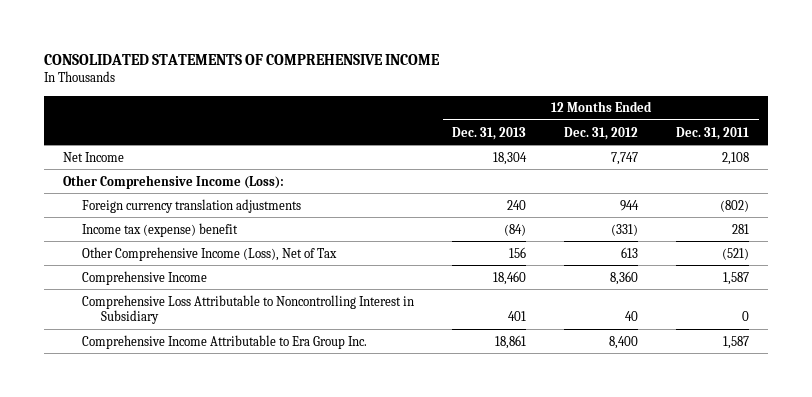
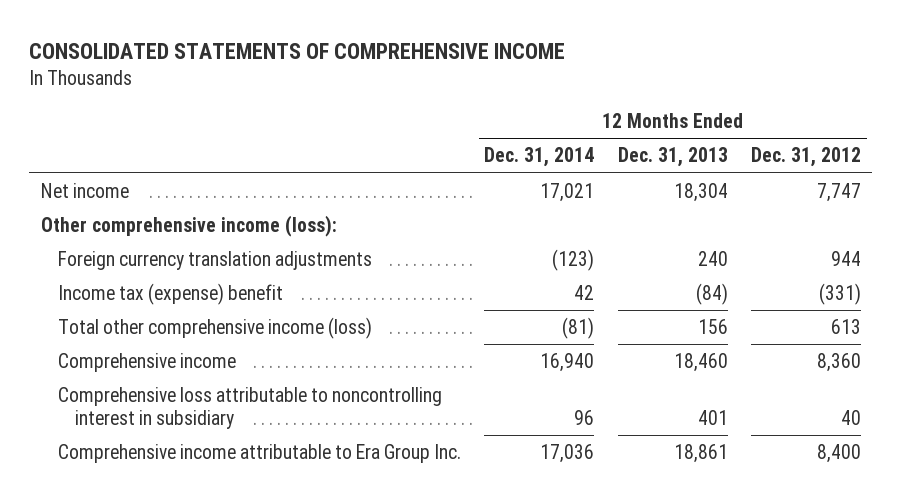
- | 12 Months Ended Dec. 31, 2013 | 12 Months Ended Dec. 31, 2012 | 12 Months Ended Dec. 31, 2011
+ | 12 Months Ended Dec. 31, 2014 | 12 Months Ended Dec. 31, 2013 | 12 Months Ended Dec. 31, 2012
- Net Income | 18,304 | 7,747 | 2,108
- Other Comprehensive Income (Loss):
+ Net income | 17,021 | 18,304 | 7,747
+ Other comprehensive income (loss):
- Other Comprehensive Income (Loss), Net of Tax | 156 | 613 | (521)
- Comprehensive Income | 18,460 | 8,360 | 1,587
- Comprehensive Loss Attributable to Noncontrolling Interest in Subsidiary | 401 | 40 | 0
- Comprehensive Income Attributable to Era Group Inc. | 18,861 | 8,400 | 1,587
+ Total other comprehensive income (loss) | (81) | 156 | 613
+ Comprehensive income | 16,940 | 18,460 | 8,360
+ Comprehensive loss attributable to noncontrolling interest in subsidiary | 96 | 401 | 40
+ Comprehensive income attributable to Era Group Inc. | 17,036 | 18,861 | 8,400

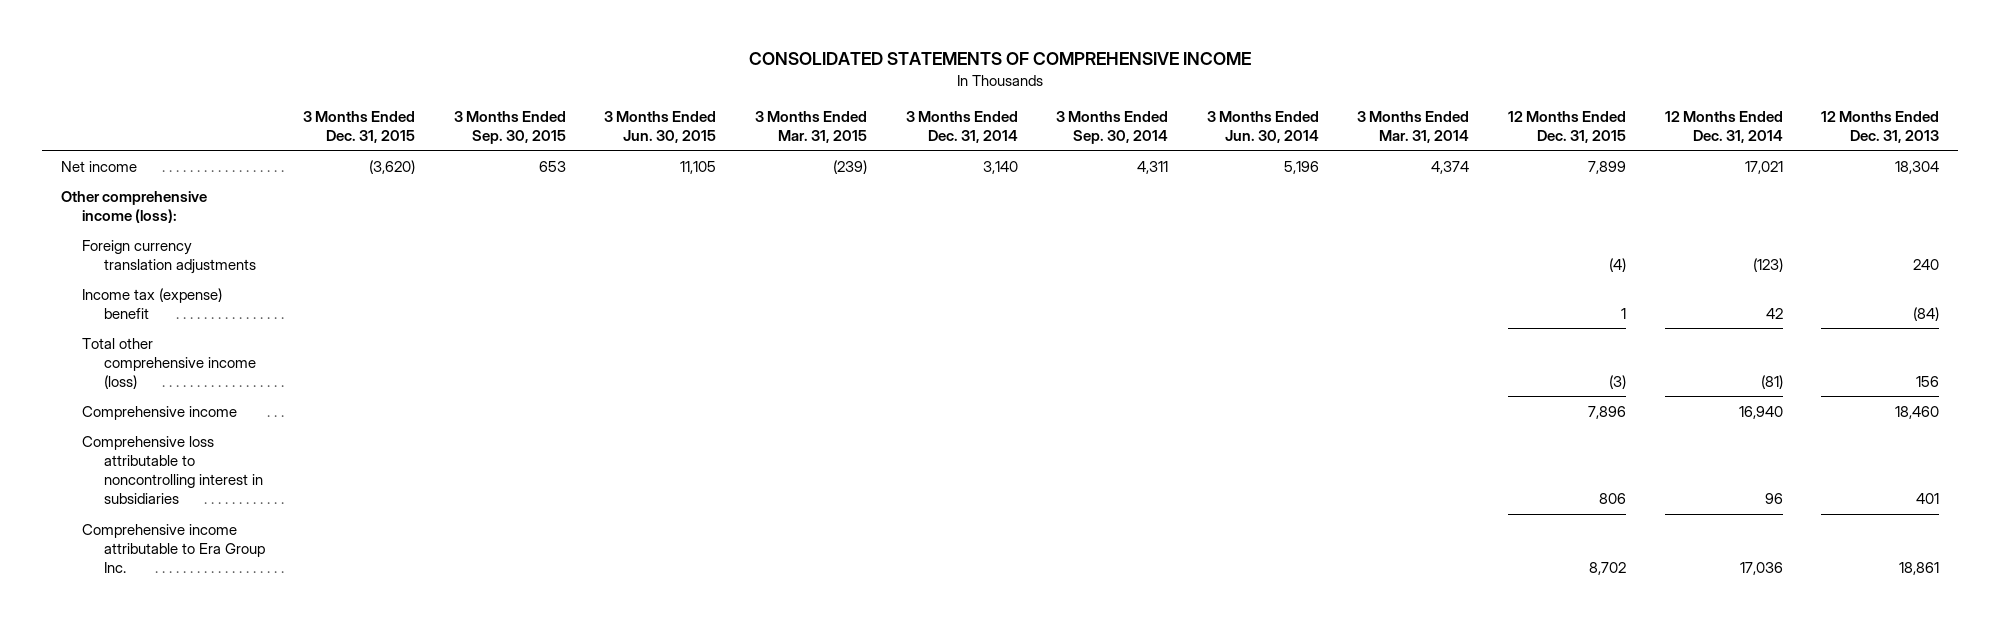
- | 12 Months Ended Dec. 31, 2014 | 12 Months Ended Dec. 31, 2013 | 12 Months Ended Dec. 31, 2012
+ | 3 Months Ended Dec. 31, 2015 | 3 Months Ended Sep. 30, 2015 | 3 Months Ended Jun. 30, 2015 | 3 Months Ended Mar. 31, 2015 | 3 Months Ended Dec. 31, 2014 | 3 Months Ended Sep. 30, 2014 | 3 Months Ended Jun. 30, 2014 | 3 Months Ended Mar. 31, 2014 | 12 Months Ended Dec. 31, 2015 | 12 Months Ended Dec. 31, 2014 | 12 Months Ended Dec. 31, 2013
- Comprehensive loss attributable to noncontrolling interest in subsidiary | 96 | 401 | 40
+ Comprehensive loss attributable to noncontrolling interest in subsidiaries | | | | | | | | | 806 | 96 | 401

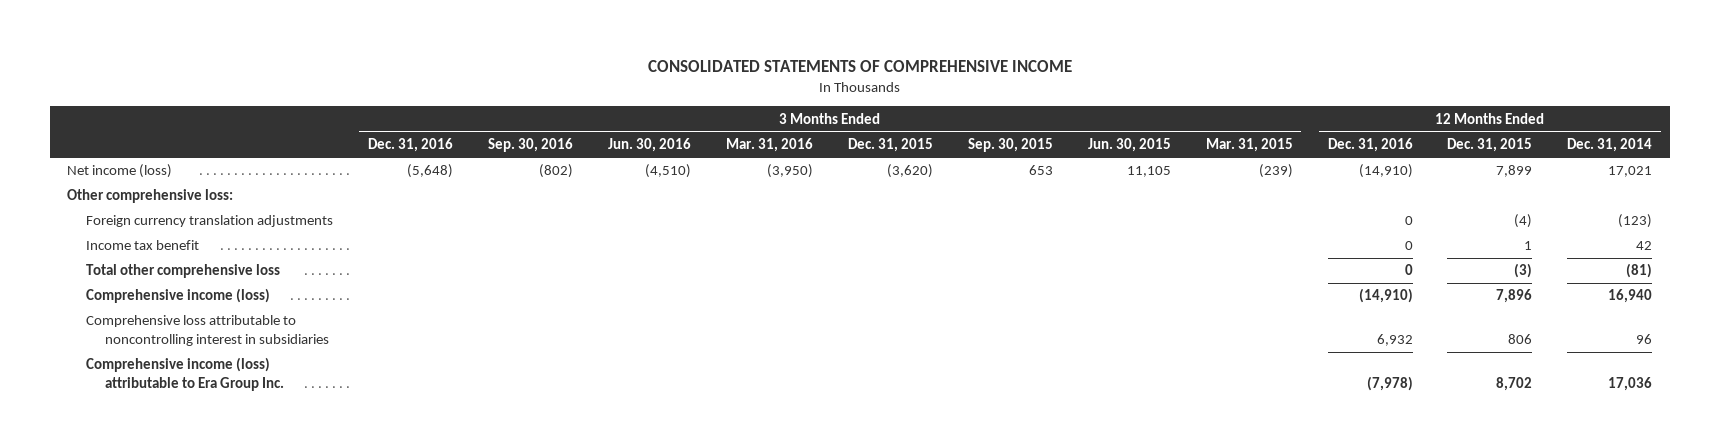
- | 3 Months Ended Dec. 31, 2015 | 3 Months Ended Sep. 30, 2015 | 3 Months Ended Jun. 30, 2015 | 3 Months Ended Mar. 31, 2015 | 3 Months Ended Dec. 31, 2014 | 3 Months Ended Sep. 30, 2014 | 3 Months Ended Jun. 30, 2014 | 3 Months Ended Mar. 31, 2014 | 12 Months Ended Dec. 31, 2015 | 12 Months Ended Dec. 31, 2014 | 12 Months Ended Dec. 31, 2013
+ | 3 Months Ended Dec. 31, 2016 | 3 Months Ended Sep. 30, 2016 | 3 Months Ended Jun. 30, 2016 | 3 Months Ended Mar. 31, 2016 | 3 Months Ended Dec. 31, 2015 | 3 Months Ended Sep. 30, 2015 | 3 Months Ended Jun. 30, 2015 | 3 Months Ended Mar. 31, 2015 | 12 Months Ended Dec. 31, 2016 | 12 Months Ended Dec. 31, 2015 | 12 Months Ended Dec. 31, 2014
- Net income | (3,620) | 653 | 11,105 | (239) | 3,140 | 4,311 | 5,196 | 4,374 | 7,899 | 17,021 | 18,304
- Other comprehensive income (loss):
+ Net income (loss) | (5,648) | (802) | (4,510) | (3,950) | (3,620) | 653 | 11,105 | (239) | (14,910) | 7,899 | 17,021
+ Other comprehensive loss:
- Income tax (expense) benefit | | | | | | | | | 1 | 42 | (84)
- Total other comprehensive income (loss) | | | | | | | | | (3) | (81) | 156
- Comprehensive income | | | | | | | | | 7,896 | 16,940 | 18,460
+ Income tax benefit | | | | | | | | | 0 | 1 | 42
+ Total other comprehensive loss | | | | | | | | | 0 | (3) | (81)
+ Comprehensive income (loss) | | | | | | | | | (14,910) | 7,896 | 16,940
- Comprehensive income attributable to Era Group Inc. | | | | | | | | | 8,702 | 17,036 | 18,861
+ Comprehensive income (loss) attributable to Era Group Inc. | | | | | | | | | (7,978) | 8,702 | 17,036

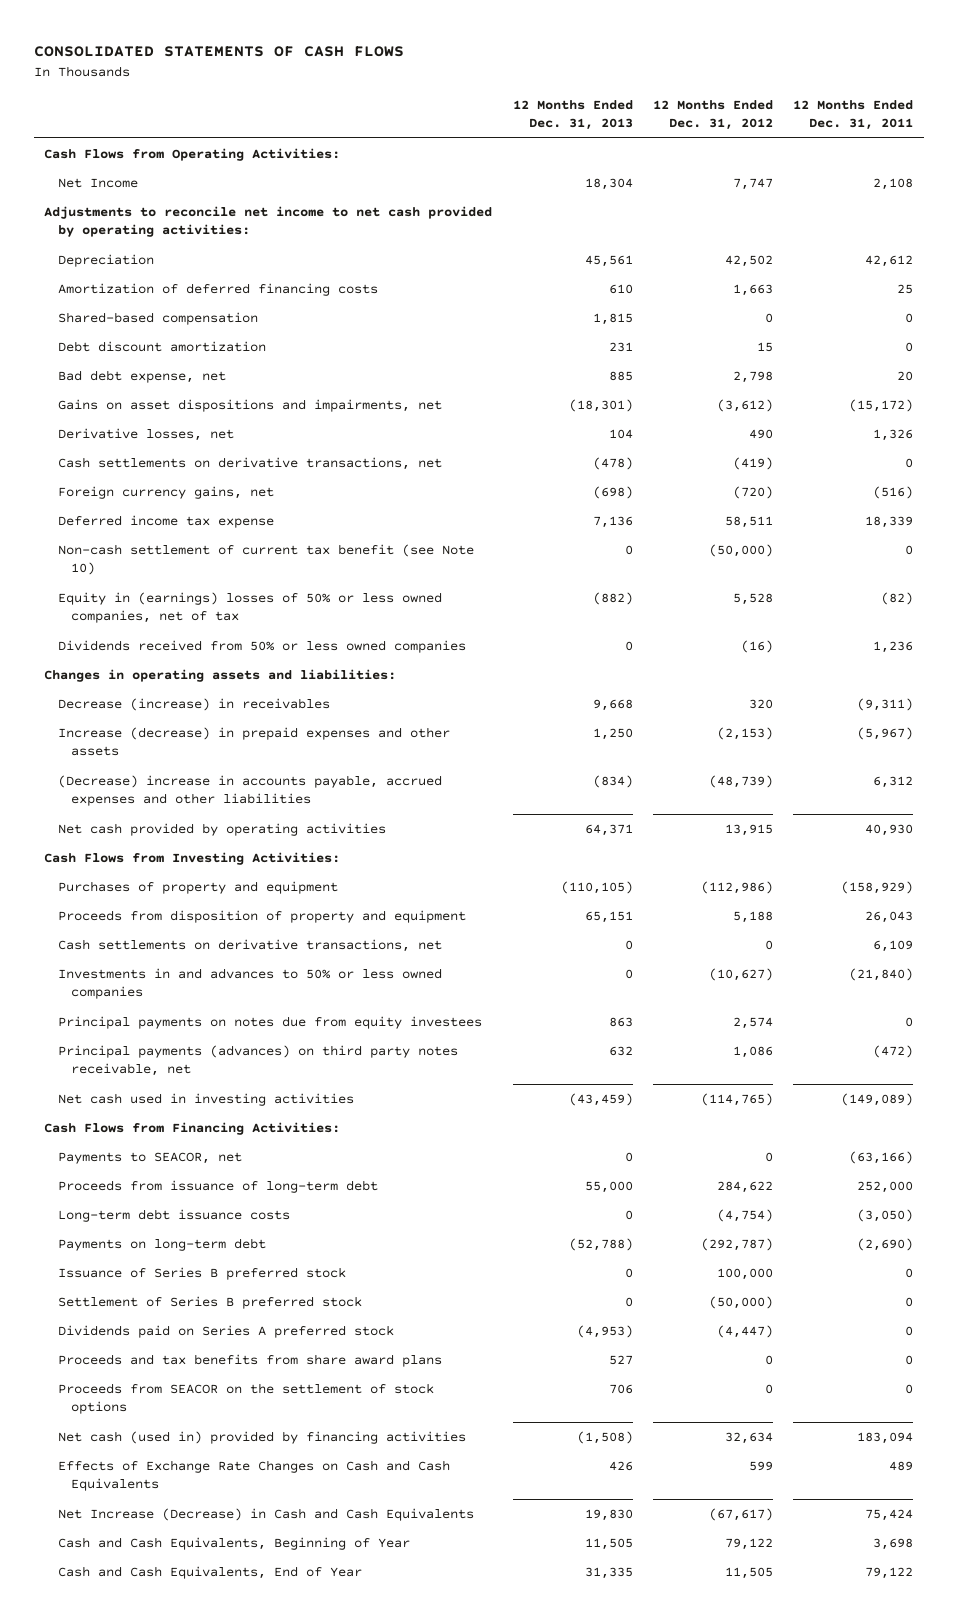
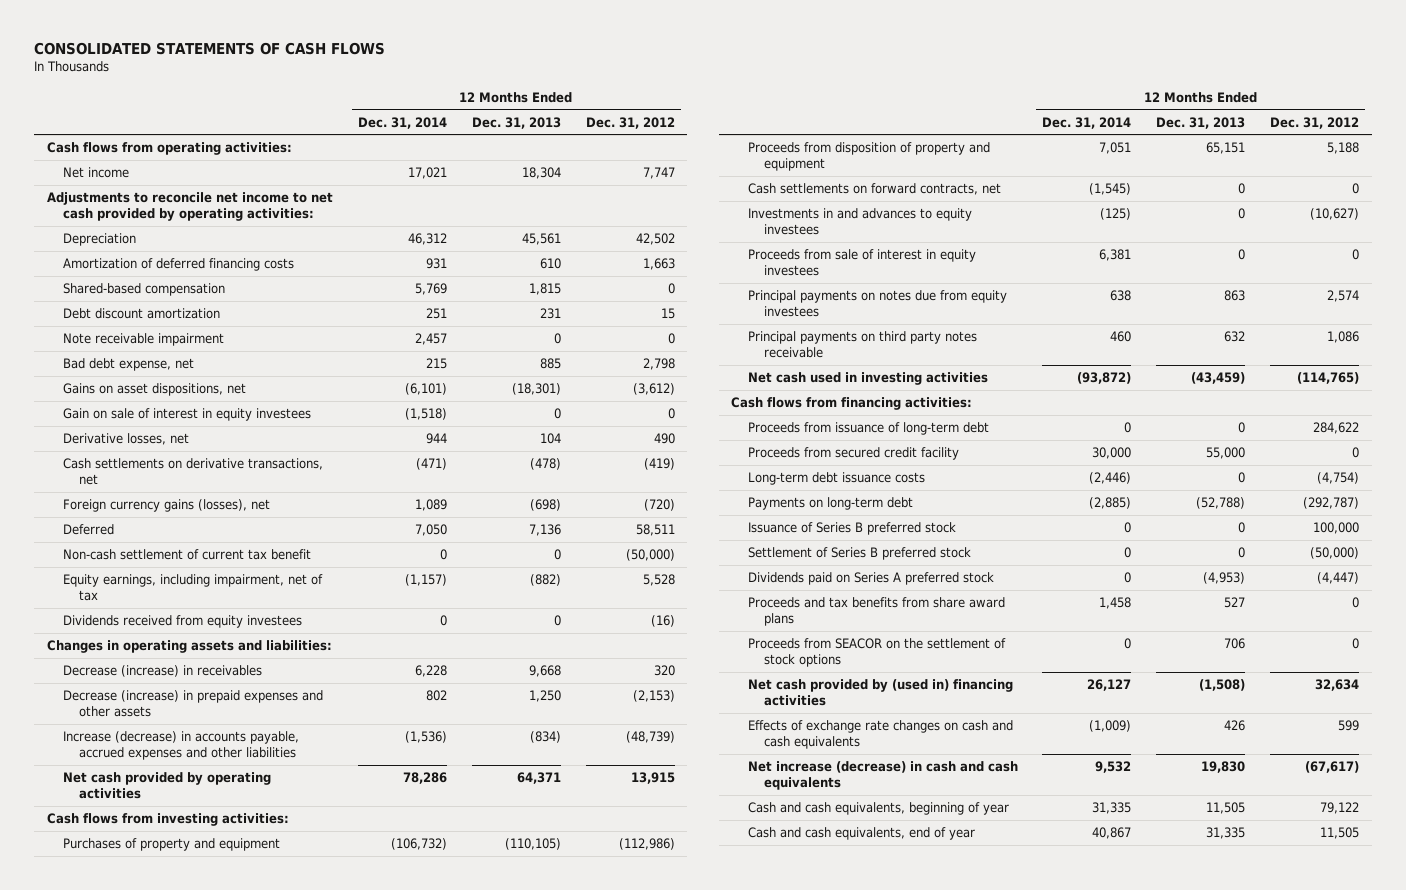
- | 12 Months Ended Dec. 31, 2013 | 12 Months Ended Dec. 31, 2012 | 12 Months Ended Dec. 31, 2011
+ | 12 Months Ended Dec. 31, 2014 | 12 Months Ended Dec. 31, 2013 | 12 Months Ended Dec. 31, 2012
- Cash Flows from Operating Activities:
- Net Income | 18,304 | 7,747 | 2,108
+ Cash flows from operating activities:
+ Net income | 17,021 | 18,304 | 7,747
+ Note receivable impairment | 2,457 | 0 | 0
- Gains on asset dispositions and impairments, net | (18,301) | (3,612) | (15,172)
+ Gains on asset dispositions, net | (6,101) | (18,301) | (3,612)
+ Gain on sale of interest in equity investees | (1,518) | 0 | 0
- Foreign currency gains, net | (698) | (720) | (516)
- Deferred income tax expense | 7,136 | 58,511 | 18,339
- Non-cash settlement of current tax benefit (see Note 10) | 0 | (50,000) | 0
- Equity in (earnings) losses of 50% or less owned companies, net of tax | (882) | 5,528 | (82)
- Dividends received from 50% or less owned companies | 0 | (16) | 1,236
+ Foreign currency gains (losses), net | 1,089 | (698) | (720)
+ Deferred | 7,050 | 7,136 | 58,511
+ Non-cash settlement of current tax benefit | 0 | 0 | (50,000)
+ Equity earnings, including impairment, net of tax | (1,157) | (882) | 5,528
+ Dividends received from equity investees | 0 | 0 | (16)
- Increase (decrease) in prepaid expenses and other assets | 1,250 | (2,153) | (5,967)
- (Decrease) increase in accounts payable, accrued expenses and other liabilities | (834) | (48,739) | 6,312
+ Decrease (increase) in prepaid expenses and other assets | 802 | 1,250 | (2,153)
+ Increase (decrease) in accounts payable, accrued expenses and other liabilities | (1,536) | (834) | (48,739)
- Cash Flows from Investing Activities:
+ Cash flows from investing activities:
- Cash settlements on derivative transactions, net | 0 | 0 | 6,109
- Investments in and advances to 50% or less owned companies | 0 | (10,627) | (21,840)
+ Cash settlements on forward contracts, net | (1,545) | 0 | 0
+ Investments in and advances to equity investees | (125) | 0 | (10,627)
+ Proceeds from sale of interest in equity investees | 6,381 | 0 | 0
- Principal payments (advances) on third party notes receivable, net | 632 | 1,086 | (472)
+ Principal payments on third party notes receivable | 460 | 632 | 1,086
- Cash Flows from Financing Activities:
- Payments to SEACOR, net | 0 | 0 | (63,166)
- Proceeds from issuance of long-term debt | 55,000 | 284,622 | 252,000
+ Cash flows from financing activities:
+ Proceeds from issuance of long-term debt | 0 | 0 | 284,622
+ Proceeds from secured credit facility | 30,000 | 55,000 | 0
- Net cash (used in) provided by financing activities | (1,508) | 32,634 | 183,094
- Effects of Exchange Rate Changes on Cash and Cash Equivalents | 426 | 599 | 489
- Net Increase (Decrease) in Cash and Cash Equivalents | 19,830 | (67,617) | 75,424
- Cash and Cash Equivalents, Beginning of Year | 11,505 | 79,122 | 3,698
- Cash and Cash Equivalents, End of Year | 31,335 | 11,505 | 79,122
+ Net cash provided by (used in) financing activities | 26,127 | (1,508) | 32,634
+ Effects of exchange rate changes on cash and cash equivalents | (1,009) | 426 | 599
+ Net increase (decrease) in cash and cash equivalents | 9,532 | 19,830 | (67,617)
+ Cash and cash equivalents, beginning of year | 31,335 | 11,505 | 79,122
+ Cash and cash equivalents, end of year | 40,867 | 31,335 | 11,505

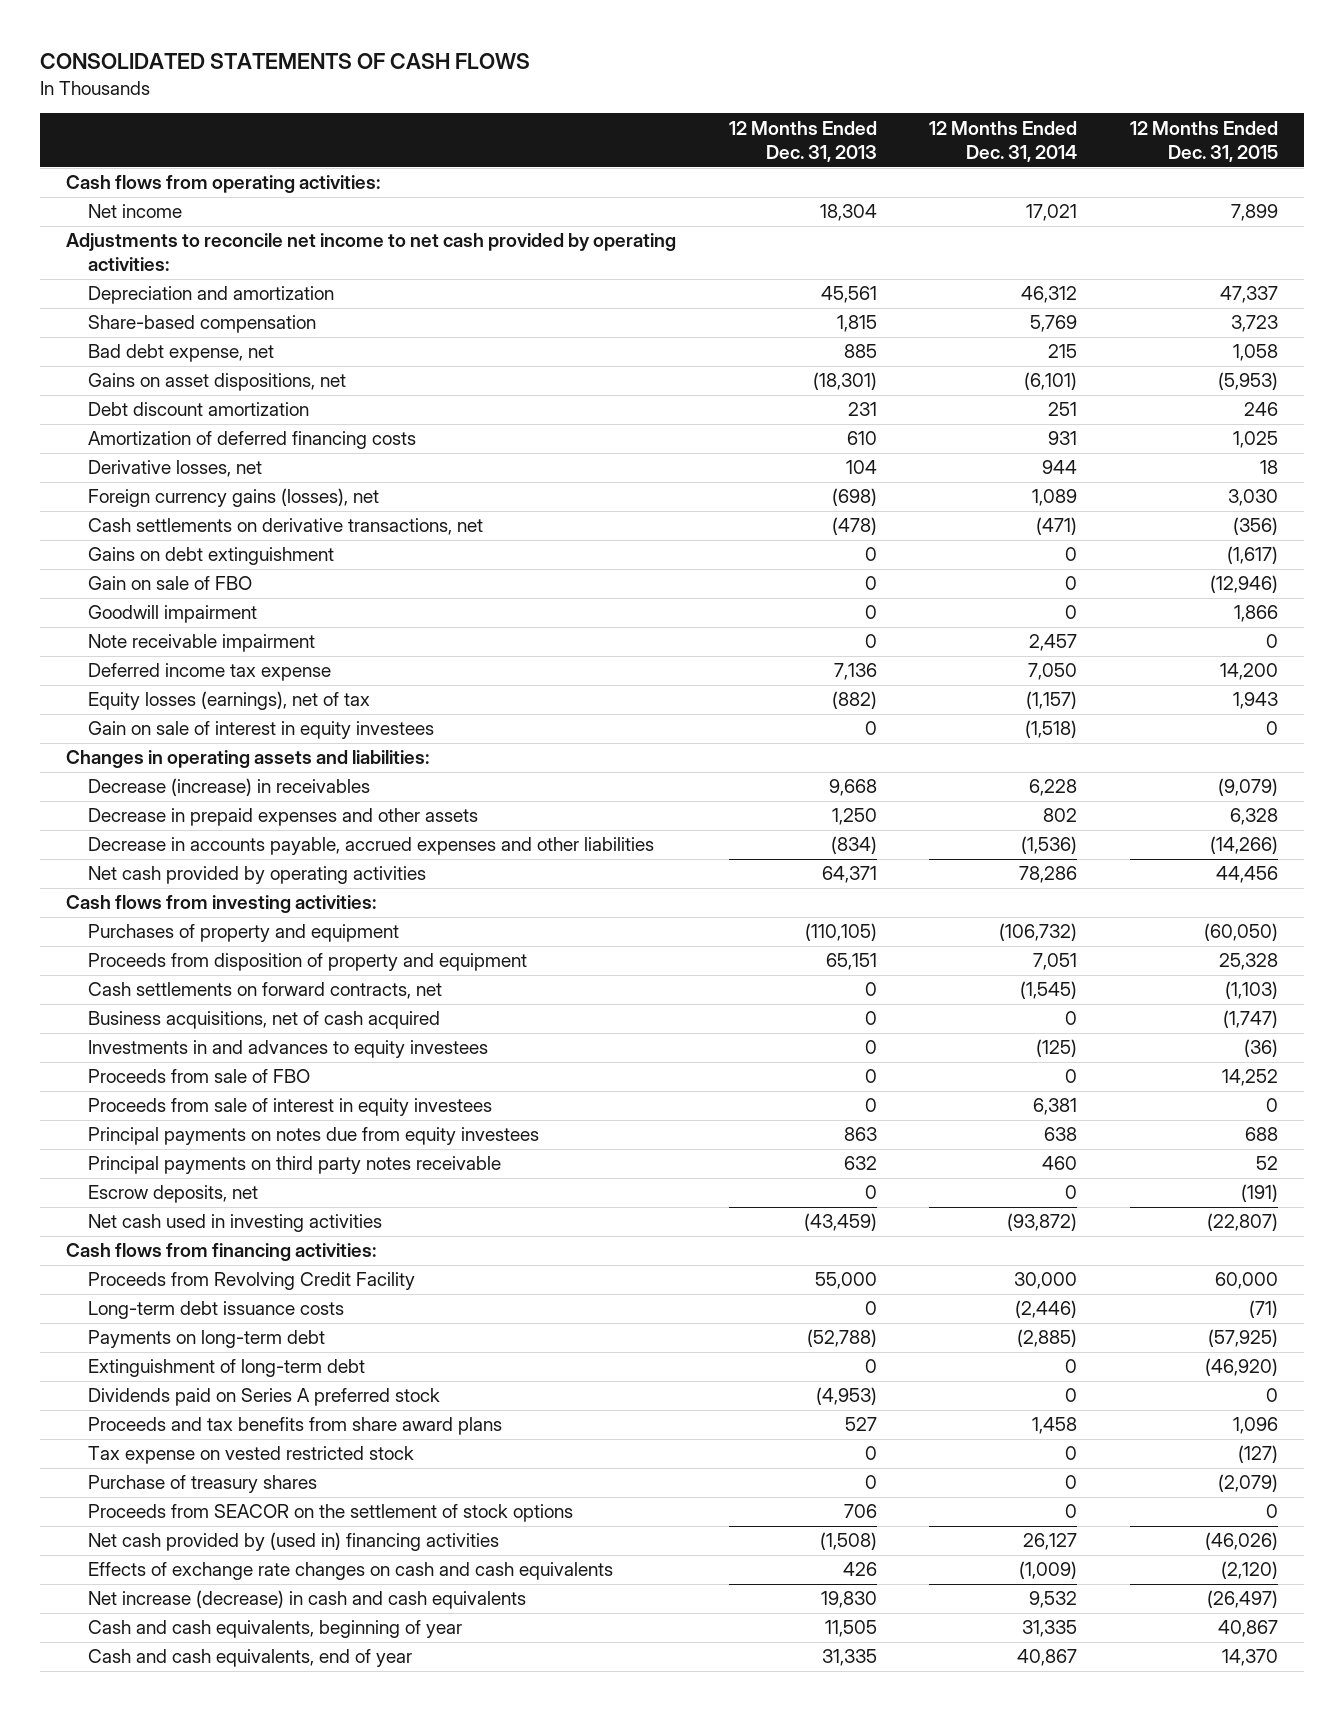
- | 12 Months Ended Dec. 31, 2014 | 12 Months Ended Dec. 31, 2013 | 12 Months Ended Dec. 31, 2012
+ | 12 Months Ended Dec. 31, 2013 | 12 Months Ended Dec. 31, 2014 | 12 Months Ended Dec. 31, 2015
- Depreciation | 46,312 | 45,561 | 42,502
- Shared-based compensation | 5,769 | 1,815 | 0
+ Depreciation and amortization | 45,561 | 46,312 | 47,337
+ Share-based compensation | 1,815 | 5,769 | 3,723
moved down: Debt discount amortization | 231 | 251 | 246
moved down: Amortization of deferred financing costs | 610 | 931 | 1,025
- Deferred | 7,050 | 7,136 | 58,511
- Non-cash settlement of current tax benefit | 0 | 0 | (50,000)
- Equity earnings, including impairment, net of tax | (1,157) | (882) | 5,528
- Dividends received from equity investees | 0 | 0 | (16)
moved down: Cash settlements on derivative transactions, net | (478) | (471) | (356)
+ Gains on debt extinguishment | 0 | 0 | (1,617)
+ Gain on sale of FBO | 0 | 0 | (12,946)
+ Goodwill impairment | 0 | 0 | 1,866
moved down: Note receivable impairment | 0 | 2,457 | 0
+ Deferred income tax expense | 7,136 | 7,050 | 14,200
+ Equity losses (earnings), net of tax | (882) | (1,157) | 1,943
moved down: Gain on sale of interest in equity investees | 0 | (1,518) | 0
- Decrease (increase) in prepaid expenses and other assets | 802 | 1,250 | (2,153)
- Increase (decrease) in accounts payable, accrued expenses and other liabilities | (1,536) | (834) | (48,739)
+ Decrease in prepaid expenses and other assets | 1,250 | 802 | 6,328
+ Decrease in accounts payable, accrued expenses and other liabilities | (834) | (1,536) | (14,266)
+ Business acquisitions, net of cash acquired | 0 | 0 | (1,747)
+ Proceeds from sale of FBO | 0 | 0 | 14,252
+ Escrow deposits, net | 0 | 0 | (191)
- Proceeds from issuance of long-term debt | 0 | 0 | 284,622
- Proceeds from secured credit facility | 30,000 | 55,000 | 0
+ Proceeds from Revolving Credit Facility | 55,000 | 30,000 | 60,000
- Issuance of Series B preferred stock | 0 | 0 | 100,000
- Settlement of Series B preferred stock | 0 | 0 | (50,000)
+ Extinguishment of long-term debt | 0 | 0 | (46,920)
+ Tax expense on vested restricted stock | 0 | 0 | (127)
+ Purchase of treasury shares | 0 | 0 | (2,079)

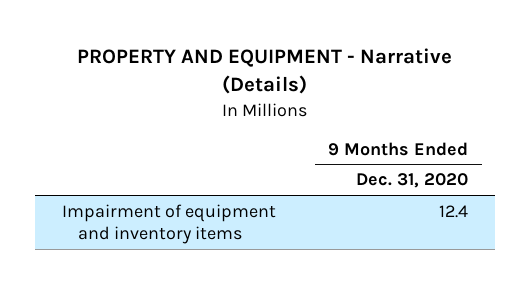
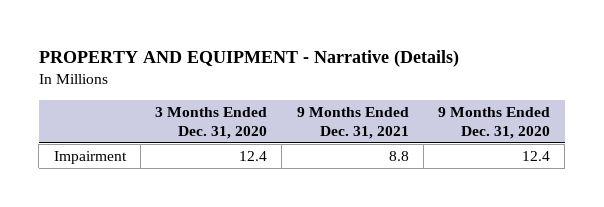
- | 9 Months Ended Dec. 31, 2020
+ | 3 Months Ended Dec. 31, 2020 | 9 Months Ended Dec. 31, 2021 | 9 Months Ended Dec. 31, 2020
- Impairment of equipment and inventory items | 12.4
+ Impairment | 12.4 | 8.8 | 12.4

